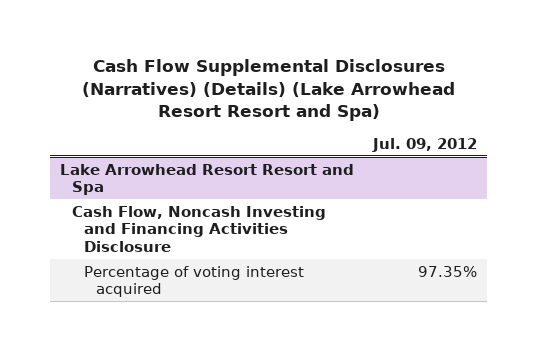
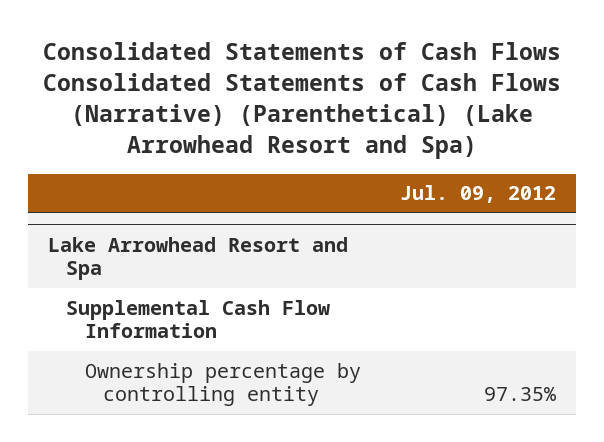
- Cash Flow Supplemental Disclosures (Narratives) (Details) (Lake Arrowhead Resort Resort and Spa)
+ Consolidated Statements of Cash Flows Consolidated Statements of Cash Flows (Narrative) (Parenthetical) (Lake Arrowhead Resort and Spa)
- Lake Arrowhead Resort Resort and Spa
- Cash Flow, Noncash Investing and Financing Activities Disclosure
- Percentage of voting interest acquired | 97.35%
+ Lake Arrowhead Resort and Spa
+ Supplemental Cash Flow Information
+ Ownership percentage by controlling entity | 97.35%

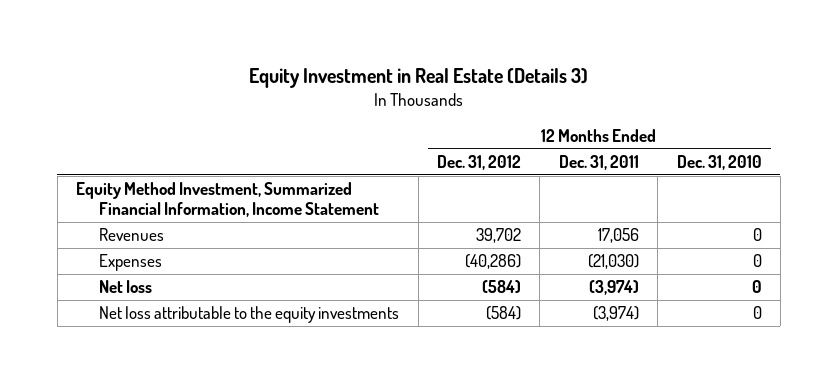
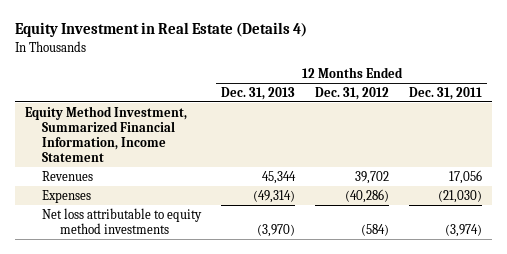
- Equity Investment in Real Estate (Details 3)
+ Equity Investment in Real Estate (Details 4)
- | 12 Months Ended Dec. 31, 2012 | 12 Months Ended Dec. 31, 2011 | 12 Months Ended Dec. 31, 2010
+ | 12 Months Ended Dec. 31, 2013 | 12 Months Ended Dec. 31, 2012 | 12 Months Ended Dec. 31, 2011
- Net loss | (584) | (3,974) | 0
- Net loss attributable to the equity investments | (584) | (3,974) | 0
+ Net loss attributable to equity method investments | (3,970) | (584) | (3,974)

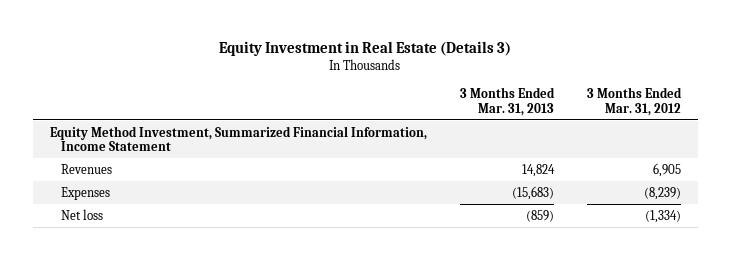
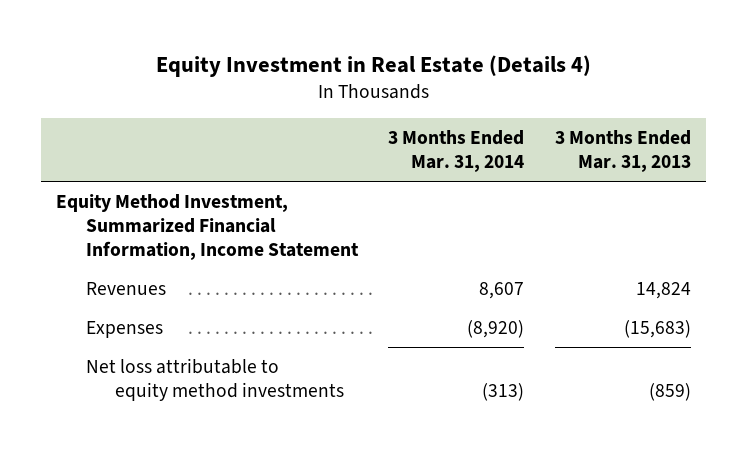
- Equity Investment in Real Estate (Details 3)
+ Equity Investment in Real Estate (Details 4)
- | 3 Months Ended Mar. 31, 2013 | 3 Months Ended Mar. 31, 2012
+ | 3 Months Ended Mar. 31, 2014 | 3 Months Ended Mar. 31, 2013
- Net loss | (859) | (1,334)
+ Net loss attributable to equity method investments | (313) | (859)

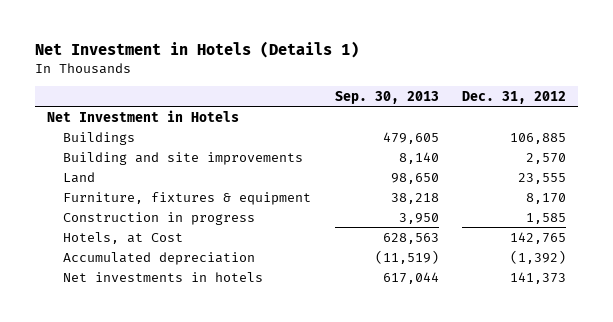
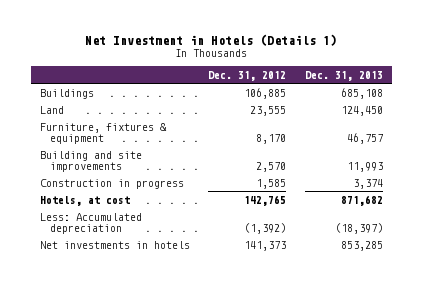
- | Sep. 30, 2013 | Dec. 31, 2012
+ | Dec. 31, 2012 | Dec. 31, 2013
- Net Investment in Hotels
moved down: Building and site improvements | 2,570 | 11,993
- Hotels, at Cost | 628,563 | 142,765
- Accumulated depreciation | (11,519) | (1,392)
+ Hotels, at cost | 142,765 | 871,682
+ Less: Accumulated depreciation | (1,392) | (18,397)

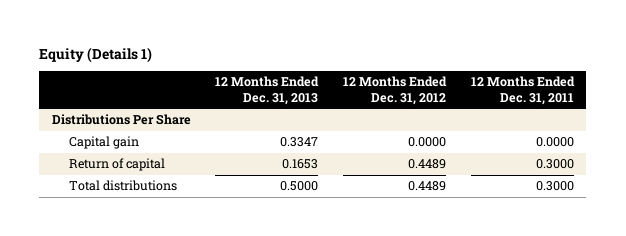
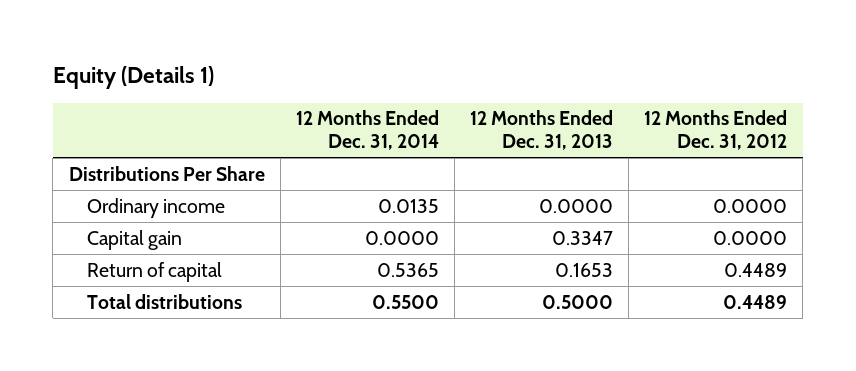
- | 12 Months Ended Dec. 31, 2013 | 12 Months Ended Dec. 31, 2012 | 12 Months Ended Dec. 31, 2011
+ | 12 Months Ended Dec. 31, 2014 | 12 Months Ended Dec. 31, 2013 | 12 Months Ended Dec. 31, 2012
+ Ordinary income | 0.0135 | 0.0000 | 0.0000

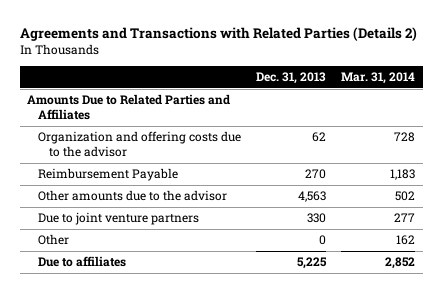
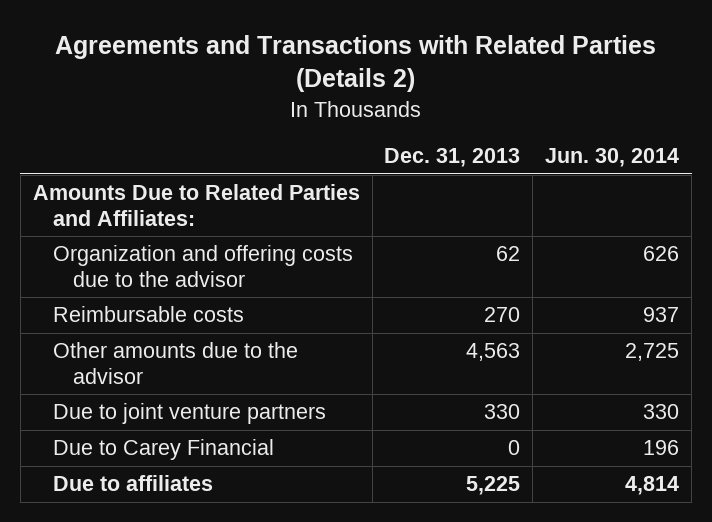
- | Dec. 31, 2013 | Mar. 31, 2014
+ | Dec. 31, 2013 | Jun. 30, 2014
- Amounts Due to Related Parties and Affiliates
+ Amounts Due to Related Parties and Affiliates:
- Reimbursement Payable | 270 | 1,183
+ Reimbursable costs | 270 | 937
- Other | 0 | 162
+ Due to Carey Financial | 0 | 196

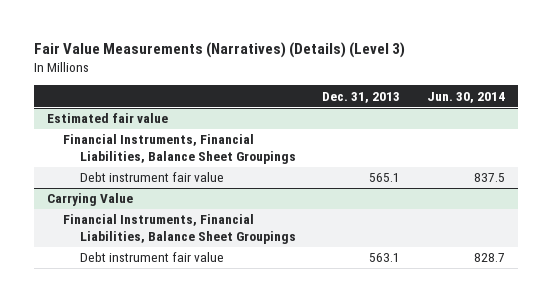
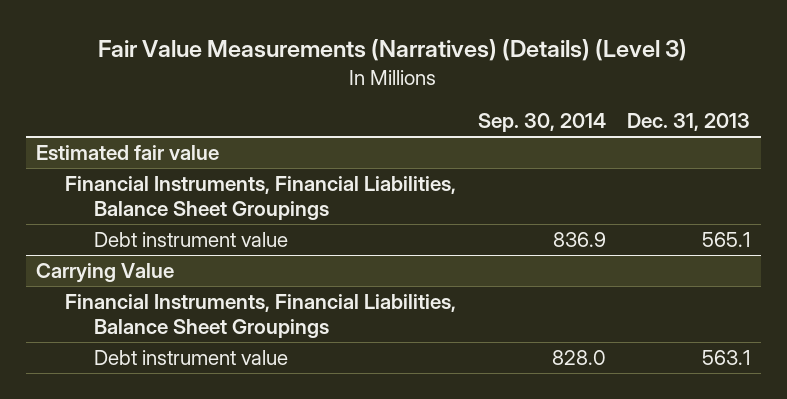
- | Dec. 31, 2013 | Jun. 30, 2014
+ | Sep. 30, 2014 | Dec. 31, 2013
@ Estimated fair value
- Debt instrument fair value | 565.1 | 837.5
+ Debt instrument value | 836.9 | 565.1
@ Carrying Value
- Debt instrument fair value | 563.1 | 828.7
+ Debt instrument value | 828.0 | 563.1

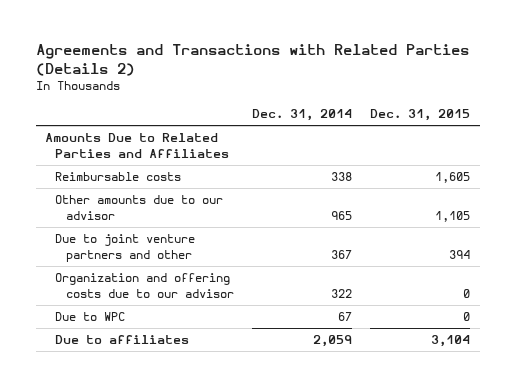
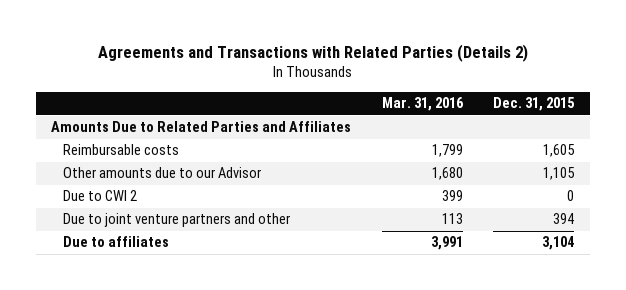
- | Dec. 31, 2014 | Dec. 31, 2015
+ | Mar. 31, 2016 | Dec. 31, 2015
- Other amounts due to our advisor | 965 | 1,105
+ Other amounts due to our Advisor | 1,680 | 1,105
+ Due to CWI 2 | 399 | 0
- Organization and offering costs due to our advisor | 322 | 0
- Due to WPC | 67 | 0

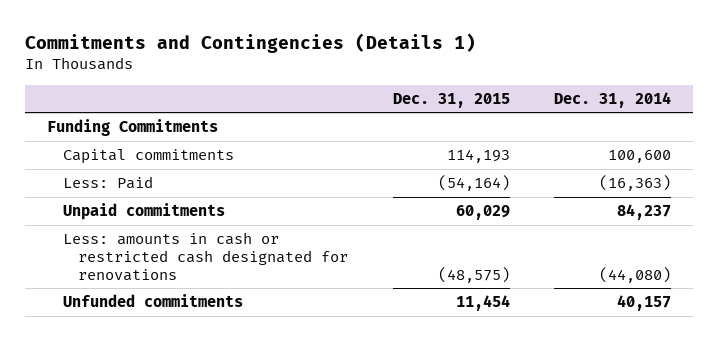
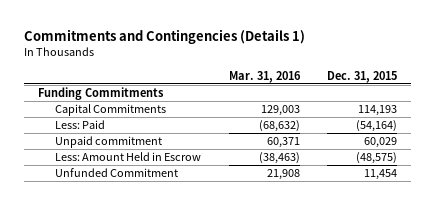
- | Dec. 31, 2015 | Dec. 31, 2014
+ | Mar. 31, 2016 | Dec. 31, 2015
- Capital commitments | 114,193 | 100,600
+ Capital Commitments | 129,003 | 114,193
- Unpaid commitments | 60,029 | 84,237
- Less: amounts in cash or restricted cash designated for renovations | (48,575) | (44,080)
- Unfunded commitments | 11,454 | 40,157
+ Unpaid commitment | 60,371 | 60,029
+ Less: Amount Held in Escrow | (38,463) | (48,575)
+ Unfunded Commitment | 21,908 | 11,454

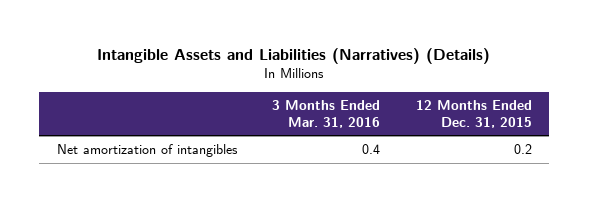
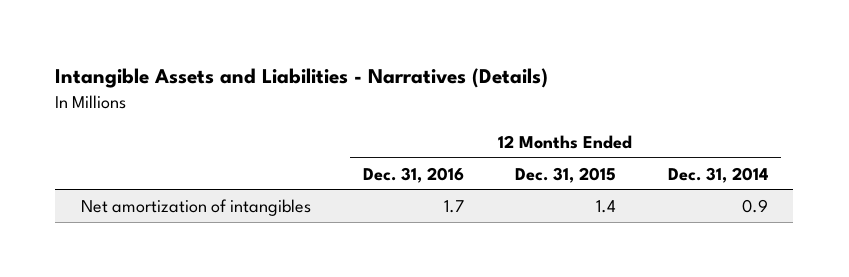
- Intangible Assets and Liabilities (Narratives) (Details)
+ Intangible Assets and Liabilities - Narratives (Details)
- | 3 Months Ended Mar. 31, 2016 | 12 Months Ended Dec. 31, 2015
+ | 12 Months Ended Dec. 31, 2016 | 12 Months Ended Dec. 31, 2015 | 12 Months Ended Dec. 31, 2014
- Net amortization of intangibles | 0.4 | 0.2
+ Net amortization of intangibles | 1.7 | 1.4 | 0.9

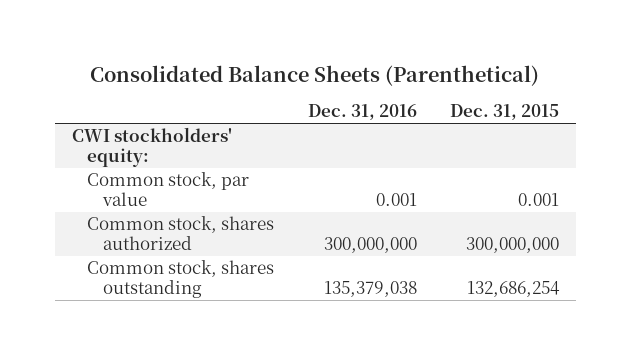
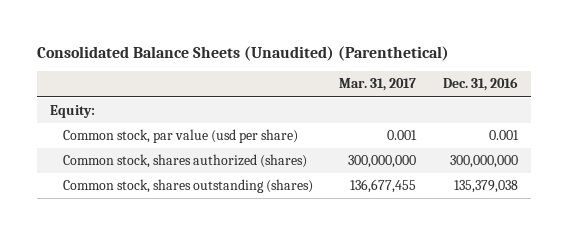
- Consolidated Balance Sheets (Parenthetical)
+ Consolidated Balance Sheets (Unaudited) (Parenthetical)
- | Dec. 31, 2016 | Dec. 31, 2015
+ | Mar. 31, 2017 | Dec. 31, 2016
- CWI stockholders' equity:
- Common stock, par value | 0.001 | 0.001
- Common stock, shares authorized | 300,000,000 | 300,000,000
- Common stock, shares outstanding | 135,379,038 | 132,686,254
+ Equity:
+ Common stock, par value (usd per share) | 0.001 | 0.001
+ Common stock, shares authorized (shares) | 300,000,000 | 300,000,000
+ Common stock, shares outstanding (shares) | 136,677,455 | 135,379,038

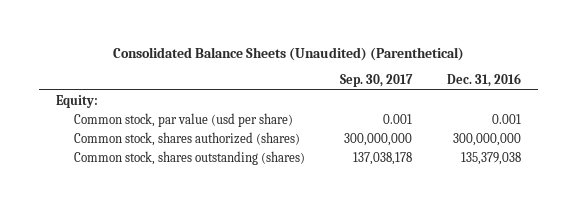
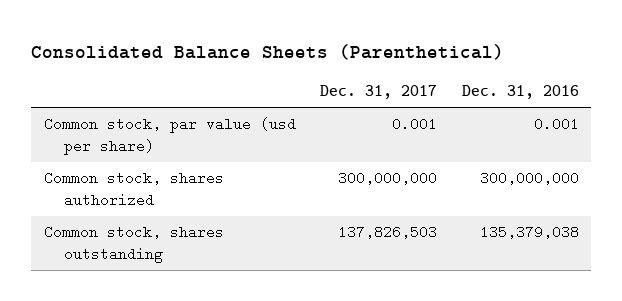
- Consolidated Balance Sheets (Unaudited) (Parenthetical)
+ Consolidated Balance Sheets (Parenthetical)
- | Sep. 30, 2017 | Dec. 31, 2016
+ | Dec. 31, 2017 | Dec. 31, 2016
- Equity:
- Common stock, shares authorized (shares) | 300,000,000 | 300,000,000
- Common stock, shares outstanding (shares) | 137,038,178 | 135,379,038
+ Common stock, shares authorized | 300,000,000 | 300,000,000
+ Common stock, shares outstanding | 137,826,503 | 135,379,038

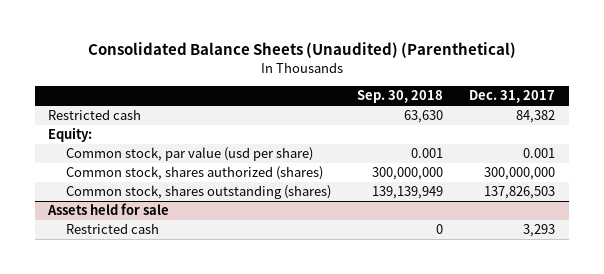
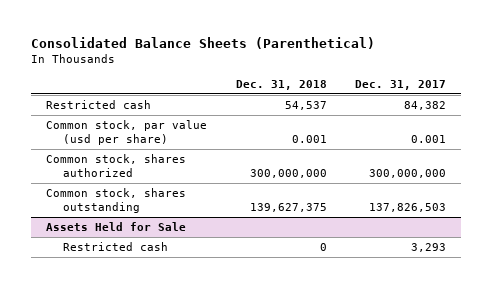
- Consolidated Balance Sheets (Unaudited) (Parenthetical)
+ Consolidated Balance Sheets (Parenthetical)
- | Sep. 30, 2018 | Dec. 31, 2017
+ | Dec. 31, 2018 | Dec. 31, 2017
- Equity:
- Common stock, shares authorized (shares) | 300,000,000 | 300,000,000
- Common stock, shares outstanding (shares) | 139,139,949 | 137,826,503
- Assets held for sale
+ Common stock, shares authorized | 300,000,000 | 300,000,000
+ Common stock, shares outstanding | 139,627,375 | 137,826,503
+ Assets Held for Sale

